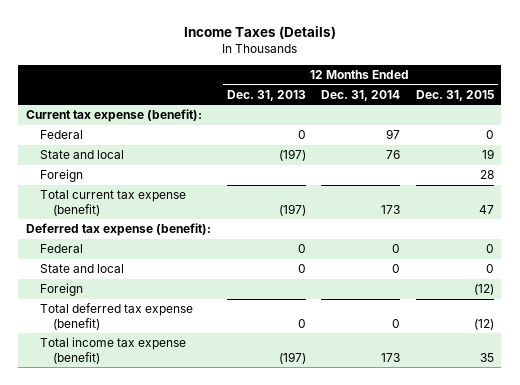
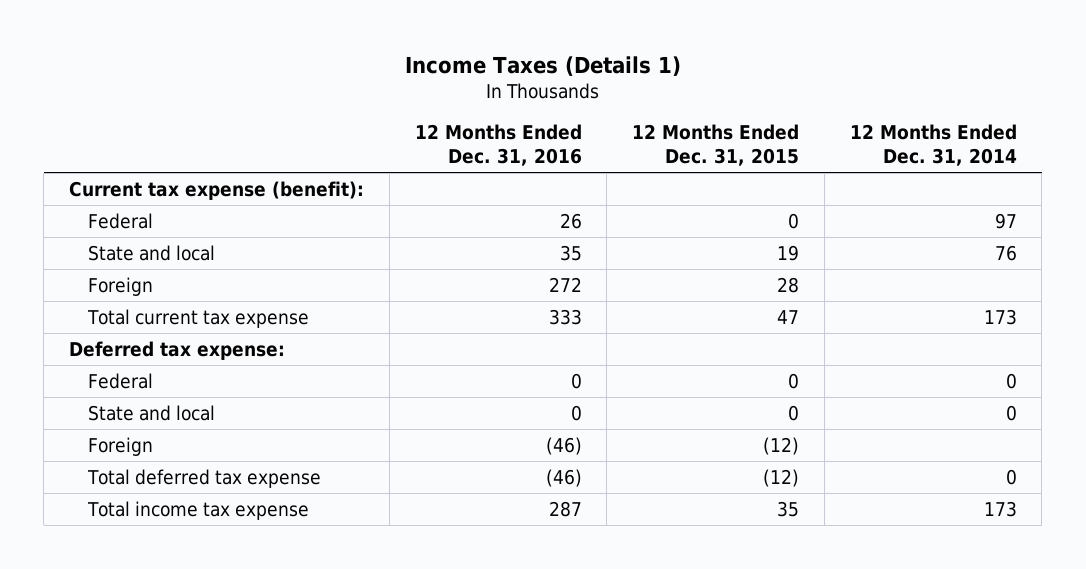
- Income Taxes (Details)
+ Income Taxes (Details 1)
- | 12 Months Ended Dec. 31, 2013 | 12 Months Ended Dec. 31, 2014 | 12 Months Ended Dec. 31, 2015
+ | 12 Months Ended Dec. 31, 2016 | 12 Months Ended Dec. 31, 2015 | 12 Months Ended Dec. 31, 2014
- Total current tax expense (benefit) | (197) | 173 | 47
- Deferred tax expense (benefit):
+ Total current tax expense | 333 | 47 | 173
+ Deferred tax expense:
- Total deferred tax expense (benefit) | 0 | 0 | (12)
- Total income tax expense (benefit) | (197) | 173 | 35
+ Total deferred tax expense | (46) | (12) | 0
+ Total income tax expense | 287 | 35 | 173

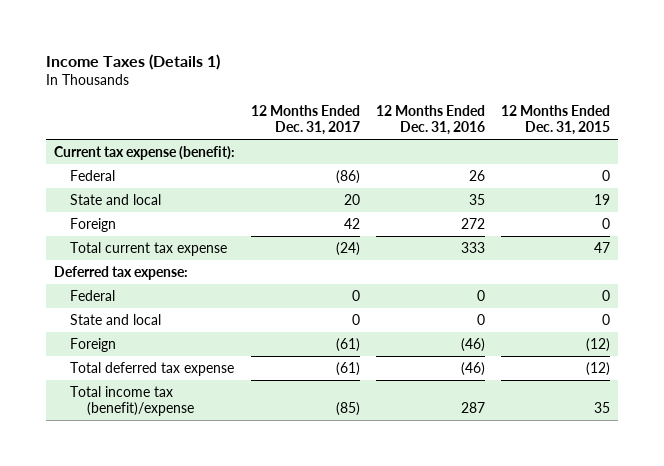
- | 12 Months Ended Dec. 31, 2016 | 12 Months Ended Dec. 31, 2015 | 12 Months Ended Dec. 31, 2014
+ | 12 Months Ended Dec. 31, 2017 | 12 Months Ended Dec. 31, 2016 | 12 Months Ended Dec. 31, 2015
- Foreign | 272 | 28 |
+ Foreign | 42 | 272 | 0
- Total income tax expense | 287 | 35 | 173
+ Total income tax (benefit)/expense | (85) | 287 | 35

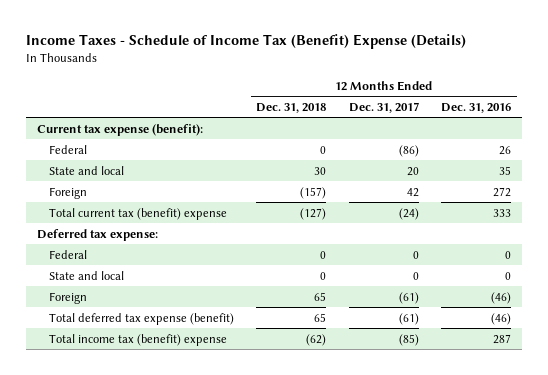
- Income Taxes (Details 1)
+ Income Taxes - Schedule of Income Tax (Benefit) Expense (Details)
- | 12 Months Ended Dec. 31, 2017 | 12 Months Ended Dec. 31, 2016 | 12 Months Ended Dec. 31, 2015
+ | 12 Months Ended Dec. 31, 2018 | 12 Months Ended Dec. 31, 2017 | 12 Months Ended Dec. 31, 2016
- Total current tax expense | (24) | 333 | 47
+ Total current tax (benefit) expense | (127) | (24) | 333
- Total deferred tax expense | (61) | (46) | (12)
- Total income tax (benefit)/expense | (85) | 287 | 35
+ Total deferred tax expense (benefit) | 65 | (61) | (46)
+ Total income tax (benefit) expense | (62) | (85) | 287

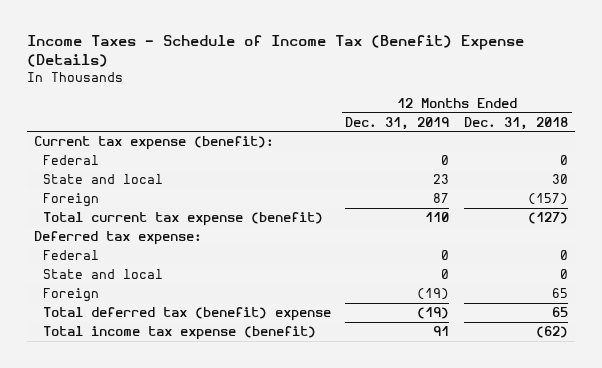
- | 12 Months Ended Dec. 31, 2018 | 12 Months Ended Dec. 31, 2017 | 12 Months Ended Dec. 31, 2016
+ | 12 Months Ended Dec. 31, 2019 | 12 Months Ended Dec. 31, 2018
- Total current tax (benefit) expense | (127) | (24) | 333
+ Total current tax expense (benefit) | 110 | (127)
- Total deferred tax expense (benefit) | 65 | (61) | (46)
- Total income tax (benefit) expense | (62) | (85) | 287
+ Total deferred tax (benefit) expense | (19) | 65
+ Total income tax expense (benefit) | 91 | (62)

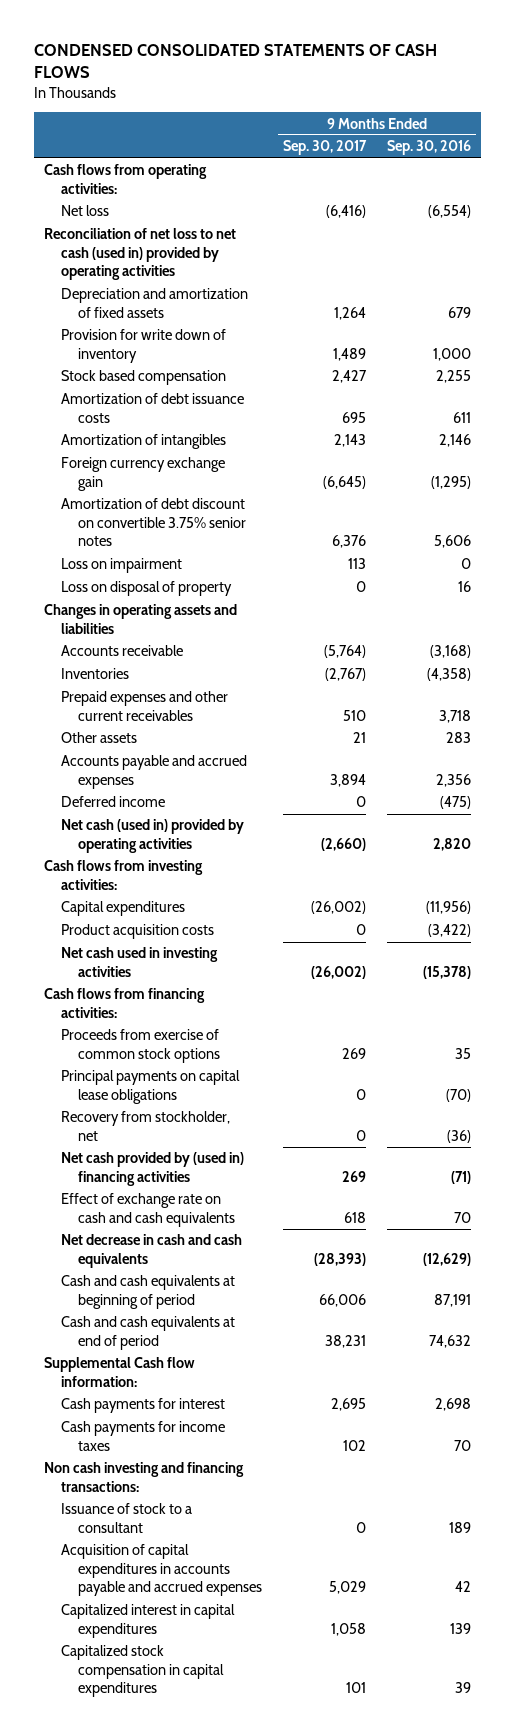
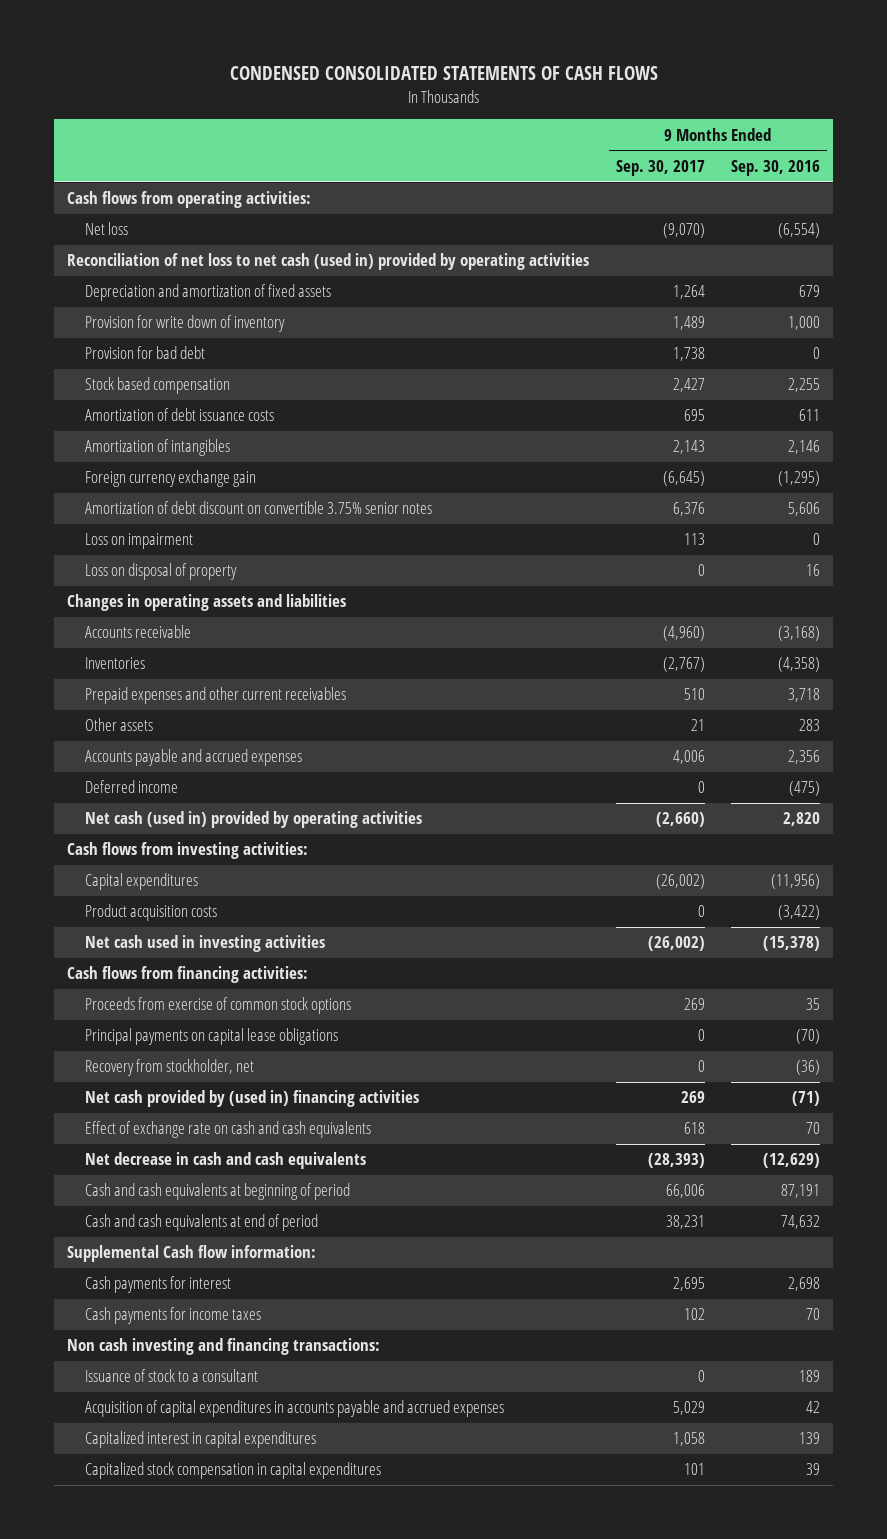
- Net loss | (6,416) | (6,554)
+ Net loss | (9,070) | (6,554)
+ Provision for bad debt | 1,738 | 0
- Accounts receivable | (5,764) | (3,168)
+ Accounts receivable | (4,960) | (3,168)
- Accounts payable and accrued expenses | 3,894 | 2,356
+ Accounts payable and accrued expenses | 4,006 | 2,356

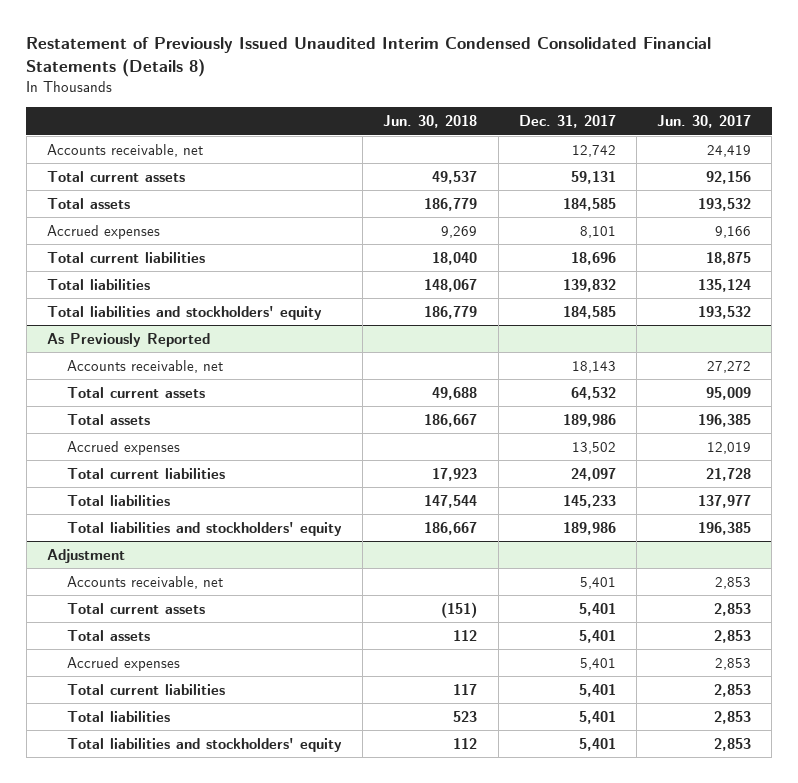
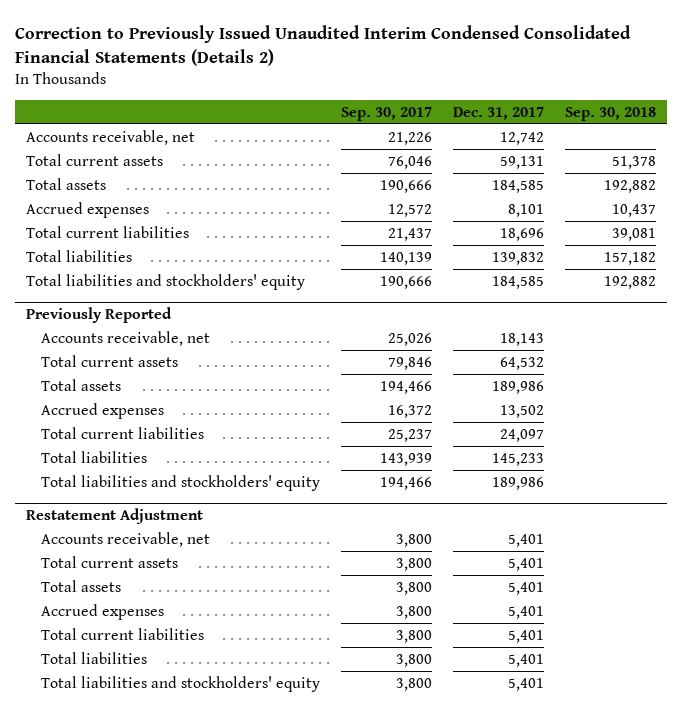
- Restatement of Previously Issued Unaudited Interim Condensed Consolidated Financial Statements (Details 8)
+ Correction to Previously Issued Unaudited Interim Condensed Consolidated Financial Statements (Details 2)
- | Jun. 30, 2018 | Dec. 31, 2017 | Jun. 30, 2017
+ | Sep. 30, 2017 | Dec. 31, 2017 | Sep. 30, 2018
- As Previously Reported
+ Previously Reported
- Adjustment
+ Restatement Adjustment

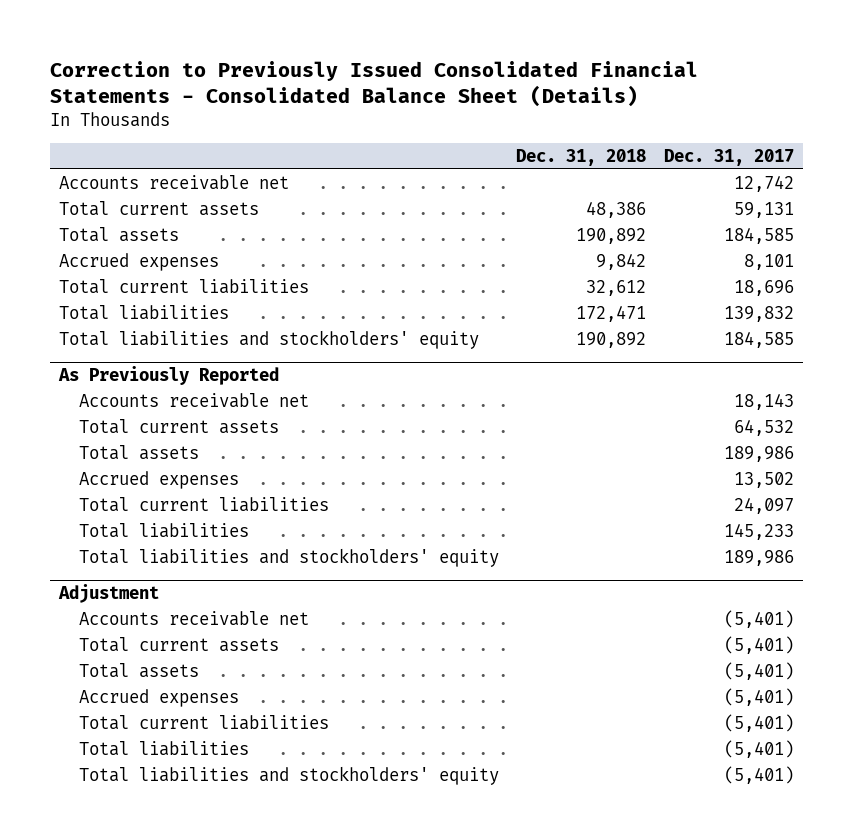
- Correction to Previously Issued Unaudited Interim Condensed Consolidated Financial Statements (Details 2)
+ Correction to Previously Issued Consolidated Financial Statements - Consolidated Balance Sheet (Details)
- | Sep. 30, 2017 | Dec. 31, 2017 | Sep. 30, 2018
+ | Dec. 31, 2018 | Dec. 31, 2017
- Accounts receivable, net | 21,226 | 12,742 |
+ Accounts receivable net | | 12,742
- Previously Reported
- Accounts receivable, net | 25,026 | 18,143 |
+ As Previously Reported
+ Accounts receivable net | | 18,143
- Restatement Adjustment
- Accounts receivable, net | 3,800 | 5,401 |
- Total current assets | 3,800 | 5,401 |
- Total assets | 3,800 | 5,401 |
- Accrued expenses | 3,800 | 5,401 |
- Total current liabilities | 3,800 | 5,401 |
- Total liabilities | 3,800 | 5,401 |
- Total liabilities and stockholders' equity | 3,800 | 5,401 |
+ Adjustment
+ Accounts receivable net | | (5,401)
+ Total current assets | | (5,401)
+ Total assets | | (5,401)
+ Accrued expenses | | (5,401)
+ Total current liabilities | | (5,401)
+ Total liabilities | | (5,401)
+ Total liabilities and stockholders' equity | | (5,401)

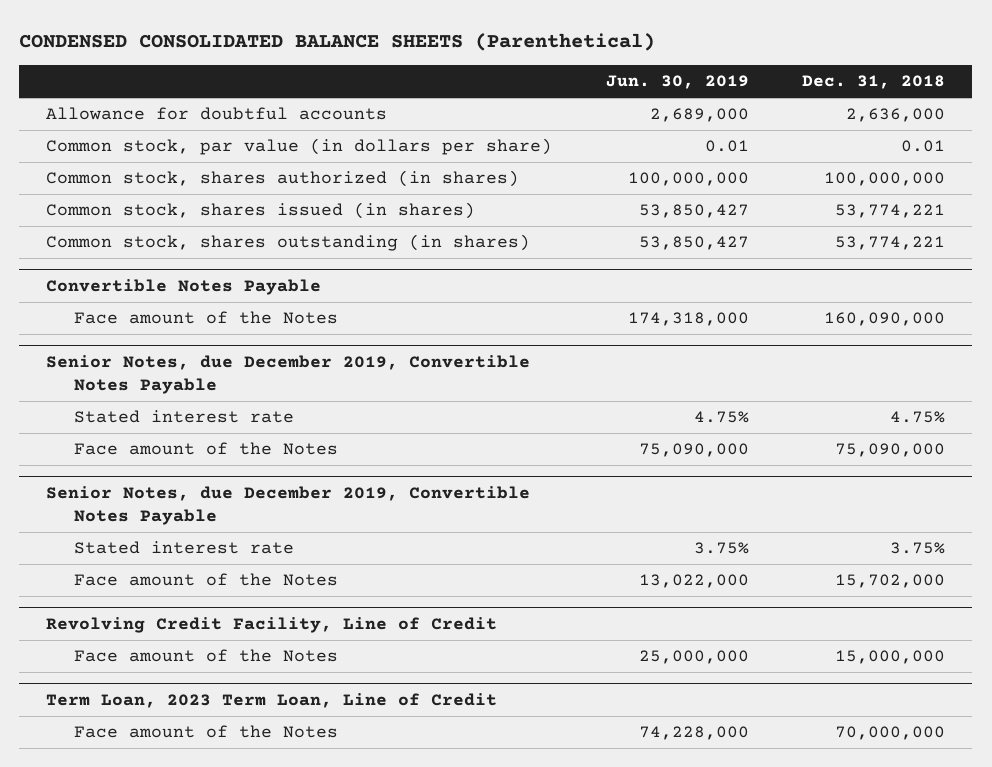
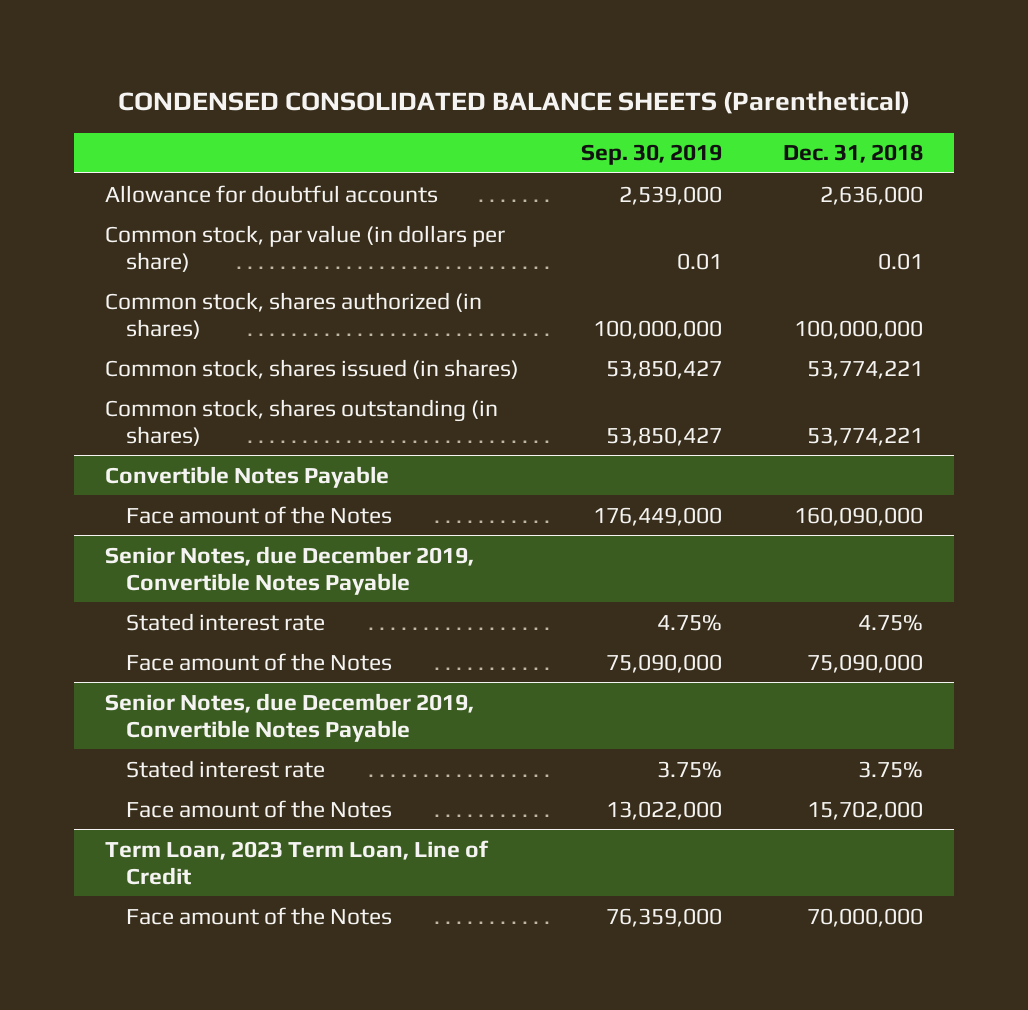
- | Jun. 30, 2019 | Dec. 31, 2018
+ | Sep. 30, 2019 | Dec. 31, 2018
- Revolving Credit Facility, Line of Credit
- Face amount of the Notes | 25,000,000 | 15,000,000

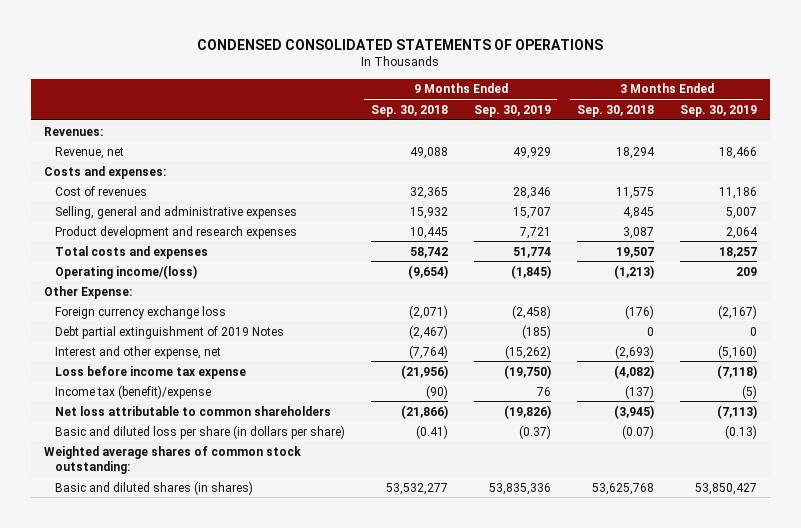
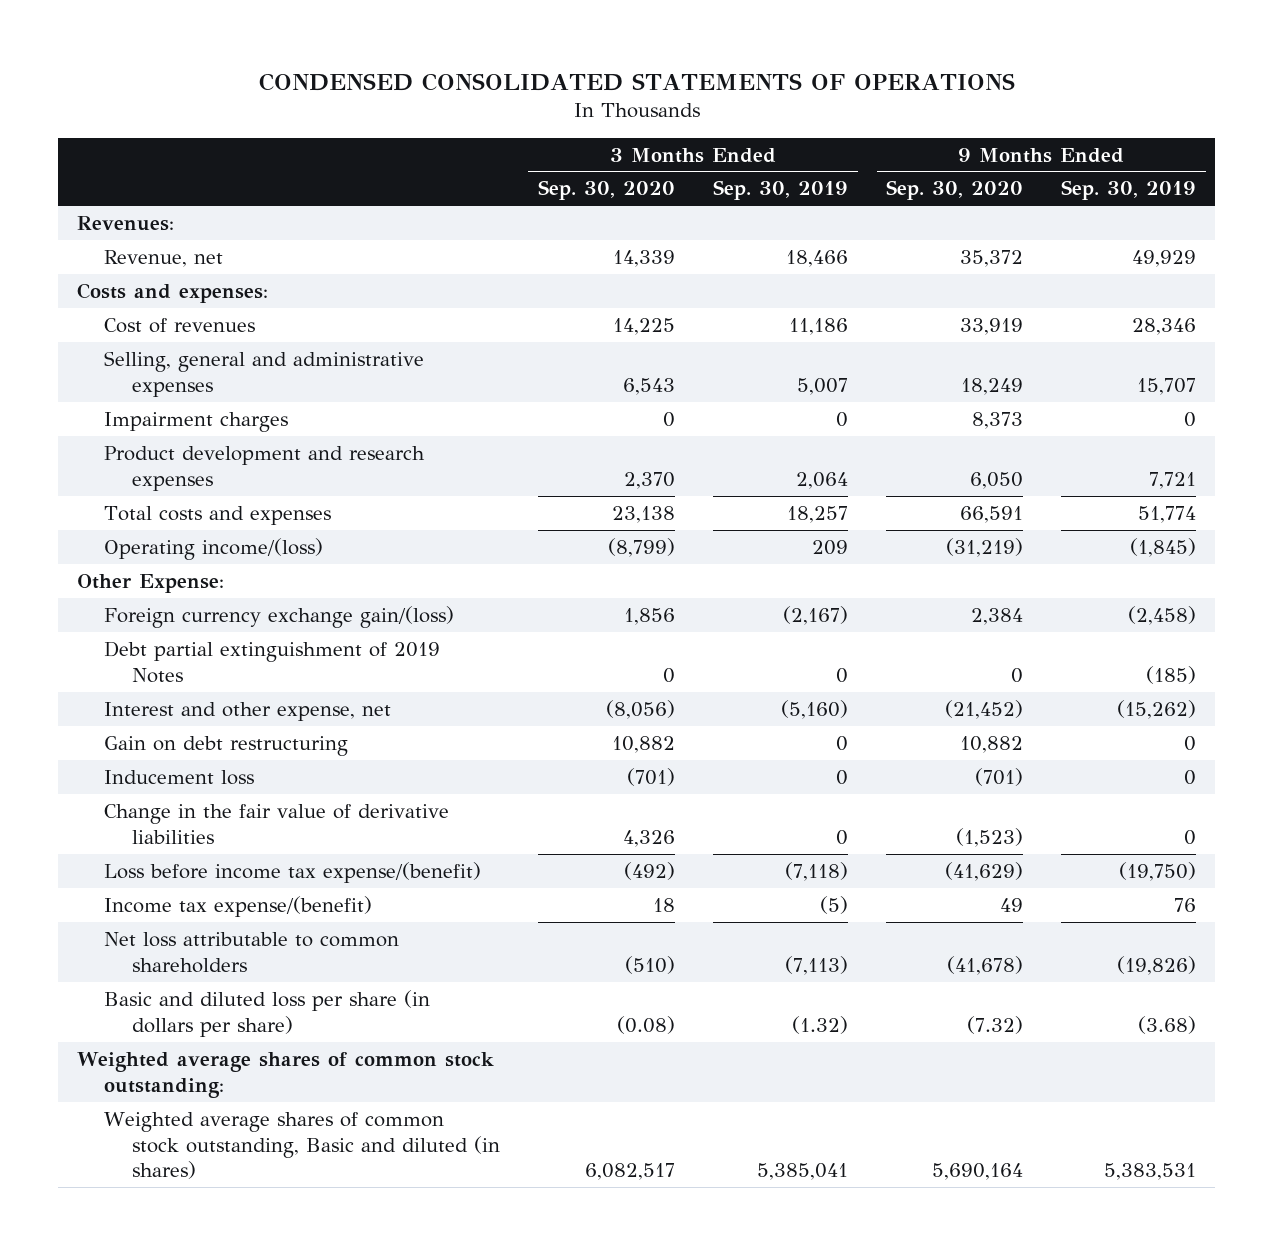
- | 9 Months Ended Sep. 30, 2018 | 9 Months Ended Sep. 30, 2019 | 3 Months Ended Sep. 30, 2018 | 3 Months Ended Sep. 30, 2019
+ | 3 Months Ended Sep. 30, 2020 | 3 Months Ended Sep. 30, 2019 | 9 Months Ended Sep. 30, 2020 | 9 Months Ended Sep. 30, 2019
+ Impairment charges | 0 | 0 | 8,373 | 0
- Foreign currency exchange loss | (2,071) | (2,458) | (176) | (2,167)
+ Foreign currency exchange gain/(loss) | 1,856 | (2,167) | 2,384 | (2,458)
- Loss before income tax expense | (21,956) | (19,750) | (4,082) | (7,118)
- Income tax (benefit)/expense | (90) | 76 | (137) | (5)
+ Gain on debt restructuring | 10,882 | 0 | 10,882 | 0
+ Inducement loss | (701) | 0 | (701) | 0
+ Change in the fair value of derivative liabilities | 4,326 | 0 | (1,523) | 0
+ Loss before income tax expense/(benefit) | (492) | (7,118) | (41,629) | (19,750)
+ Income tax expense/(benefit) | 18 | (5) | 49 | 76
- Basic and diluted loss per share (in dollars per share) | (0.41) | (0.37) | (0.07) | (0.13)
+ Basic and diluted loss per share (in dollars per share) | (0.08) | (1.32) | (7.32) | (3.68)
- Basic and diluted shares (in shares) | 53,532,277 | 53,835,336 | 53,625,768 | 53,850,427
+ Weighted average shares of common stock outstanding, Basic and diluted (in shares) | 6,082,517 | 5,385,041 | 5,690,164 | 5,383,531

